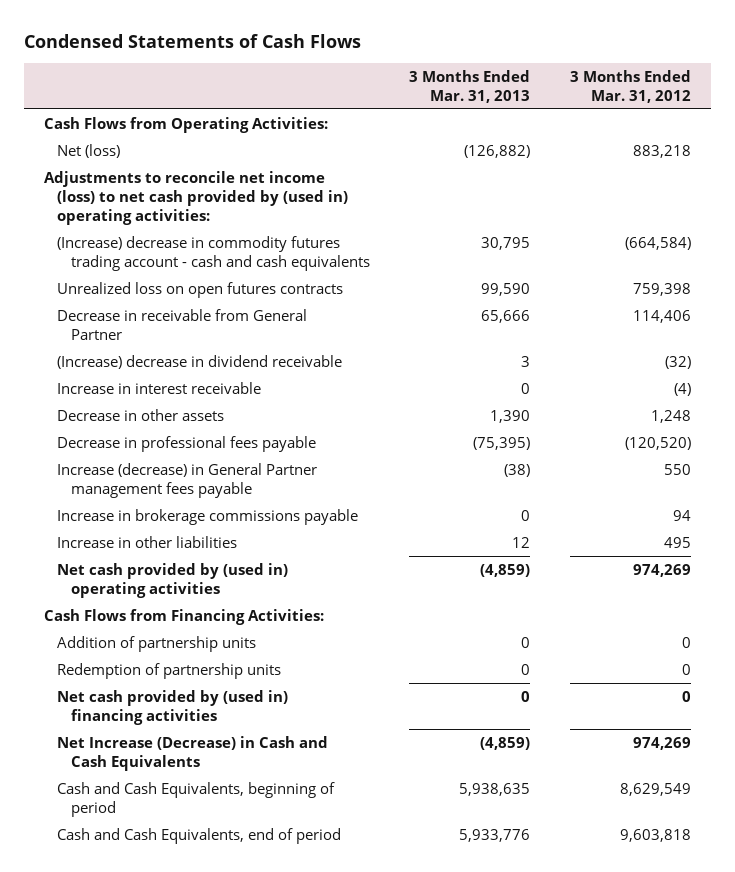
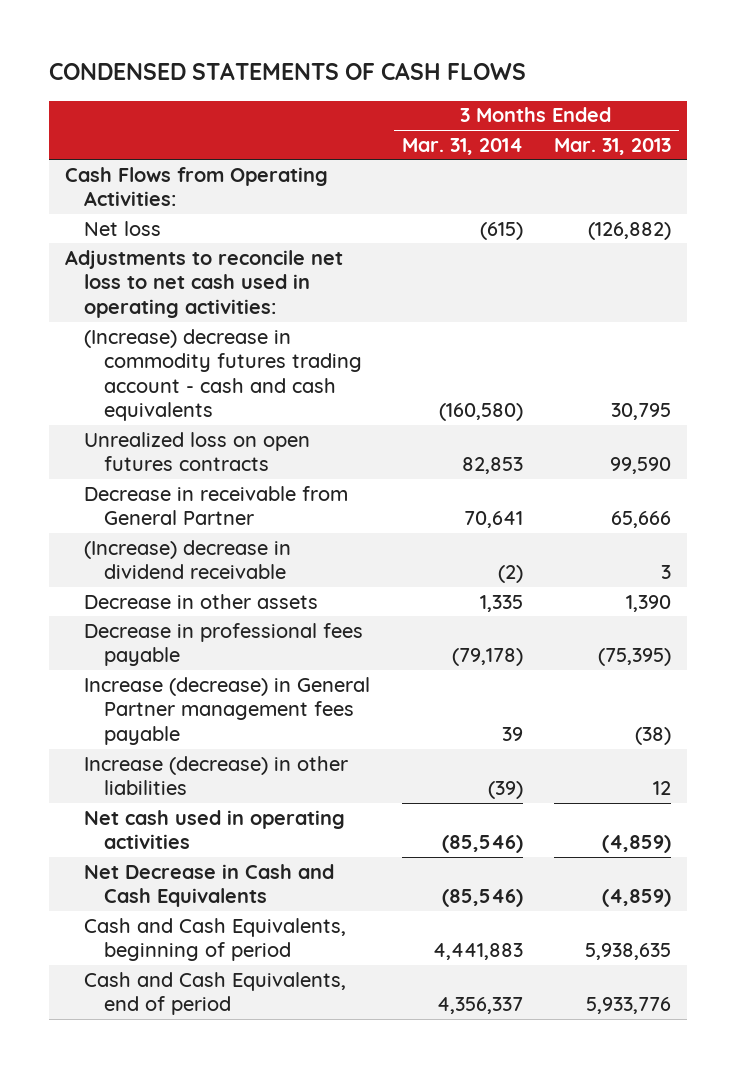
- Condensed Statements of Cash Flows
+ CONDENSED STATEMENTS OF CASH FLOWS
- | 3 Months Ended Mar. 31, 2013 | 3 Months Ended Mar. 31, 2012
+ | 3 Months Ended Mar. 31, 2014 | 3 Months Ended Mar. 31, 2013
- Net (loss) | (126,882) | 883,218
- Adjustments to reconcile net income (loss) to net cash provided by (used in) operating activities:
+ Net loss | (615) | (126,882)
+ Adjustments to reconcile net loss to net cash used in operating activities:
- Increase in interest receivable | 0 | (4)
- Increase in brokerage commissions payable | 0 | 94
- Increase in other liabilities | 12 | 495
- Net cash provided by (used in) operating activities | (4,859) | 974,269
- Cash Flows from Financing Activities:
- Addition of partnership units | 0 | 0
- Redemption of partnership units | 0 | 0
- Net cash provided by (used in) financing activities | 0 | 0
- Net Increase (Decrease) in Cash and Cash Equivalents | (4,859) | 974,269
+ Increase (decrease) in other liabilities | (39) | 12
+ Net cash used in operating activities | (85,546) | (4,859)
+ Net Decrease in Cash and Cash Equivalents | (85,546) | (4,859)

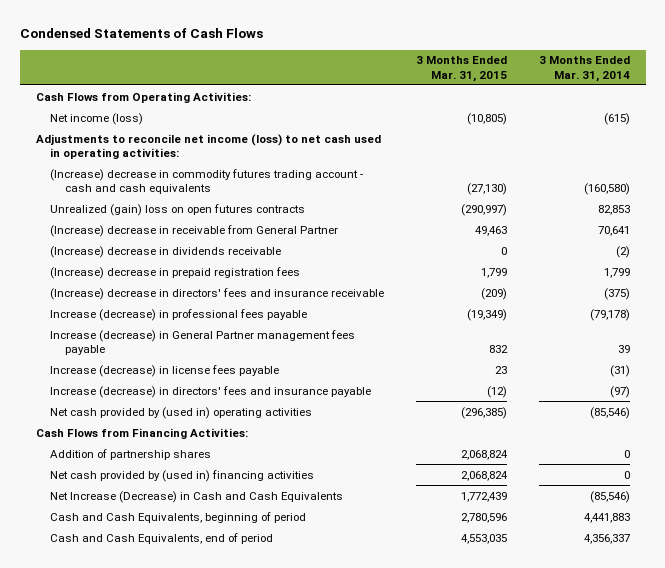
- CONDENSED STATEMENTS OF CASH FLOWS
+ Condensed Statements of Cash Flows
- | 3 Months Ended Mar. 31, 2014 | 3 Months Ended Mar. 31, 2013
+ | 3 Months Ended Mar. 31, 2015 | 3 Months Ended Mar. 31, 2014
- Net loss | (615) | (126,882)
- Adjustments to reconcile net loss to net cash used in operating activities:
+ Net income (loss) | (10,805) | (615)
+ Adjustments to reconcile net income (loss) to net cash used in operating activities:
- Unrealized loss on open futures contracts | 82,853 | 99,590
- Decrease in receivable from General Partner | 70,641 | 65,666
- (Increase) decrease in dividend receivable | (2) | 3
- Decrease in other assets | 1,335 | 1,390
- Decrease in professional fees payable | (79,178) | (75,395)
+ Unrealized (gain) loss on open futures contracts | (290,997) | 82,853
+ (Increase) decrease in receivable from General Partner | 49,463 | 70,641
+ (Increase) decrease in dividends receivable | 0 | (2)
+ (Increase) decrease in prepaid registration fees | 1,799 | 1,799
+ (Increase) decrease in directors' fees and insurance receivable | (209) | (375)
+ Increase (decrease) in professional fees payable | (19,349) | (79,178)
- Increase (decrease) in other liabilities | (39) | 12
- Net cash used in operating activities | (85,546) | (4,859)
- Net Decrease in Cash and Cash Equivalents | (85,546) | (4,859)
+ Increase (decrease) in license fees payable | 23 | (31)
+ Increase (decrease) in directors' fees and insurance payable | (12) | (97)
+ Net cash provided by (used in) operating activities | (296,385) | (85,546)
+ Cash Flows from Financing Activities:
+ Addition of partnership shares | 2,068,824 | 0
+ Net cash provided by (used in) financing activities | 2,068,824 | 0
+ Net Increase (Decrease) in Cash and Cash Equivalents | 1,772,439 | (85,546)

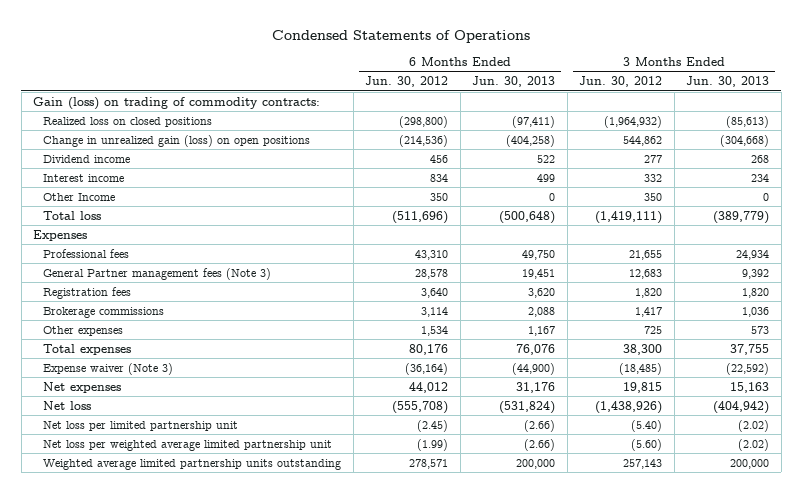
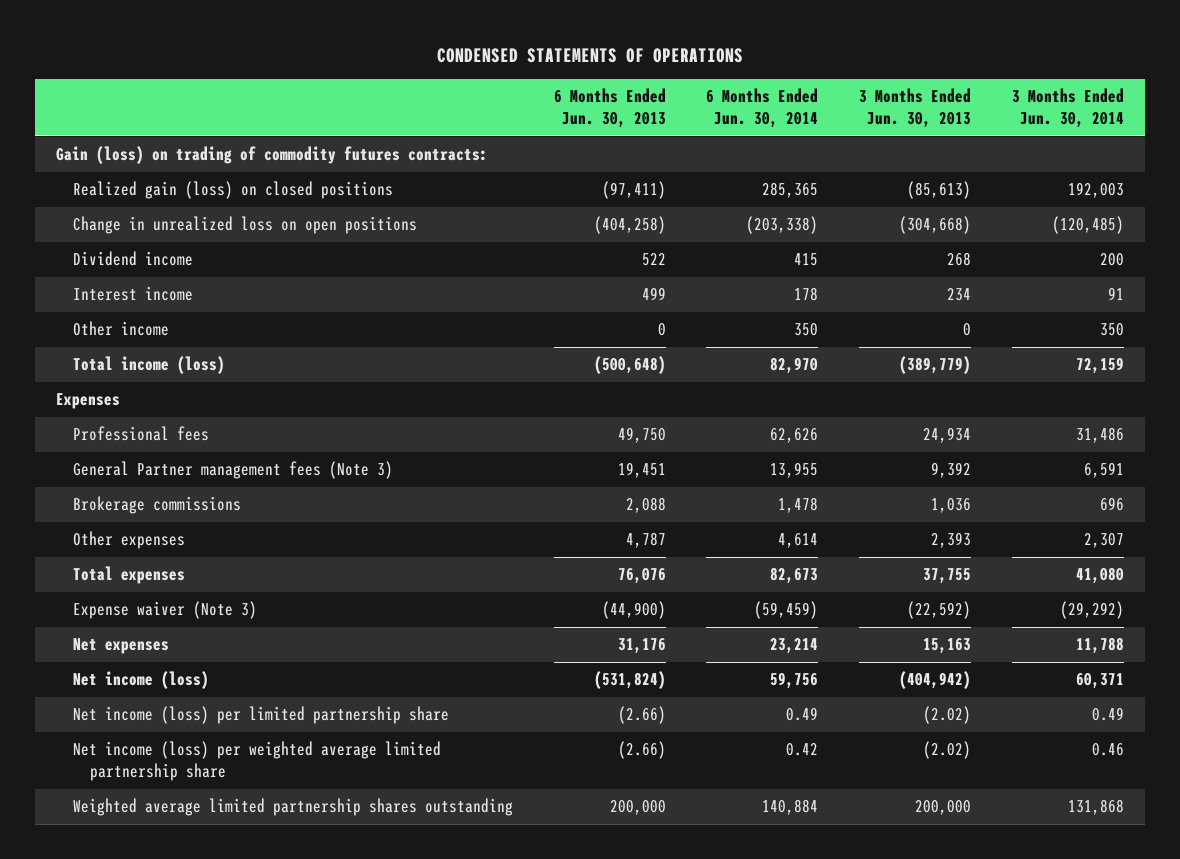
- Condensed Statements of Operations
+ CONDENSED STATEMENTS OF OPERATIONS
- | 6 Months Ended Jun. 30, 2012 | 6 Months Ended Jun. 30, 2013 | 3 Months Ended Jun. 30, 2012 | 3 Months Ended Jun. 30, 2013
+ | 6 Months Ended Jun. 30, 2013 | 6 Months Ended Jun. 30, 2014 | 3 Months Ended Jun. 30, 2013 | 3 Months Ended Jun. 30, 2014
- Gain (loss) on trading of commodity contracts:
- Realized loss on closed positions | (298,800) | (97,411) | (1,964,932) | (85,613)
- Change in unrealized gain (loss) on open positions | (214,536) | (404,258) | 544,862 | (304,668)
+ Gain (loss) on trading of commodity futures contracts:
+ Realized gain (loss) on closed positions | (97,411) | 285,365 | (85,613) | 192,003
+ Change in unrealized loss on open positions | (404,258) | (203,338) | (304,668) | (120,485)
- Other Income | 350 | 0 | 350 | 0
- Total loss | (511,696) | (500,648) | (1,419,111) | (389,779)
+ Other income | 0 | 350 | 0 | 350
+ Total income (loss) | (500,648) | 82,970 | (389,779) | 72,159
- Registration fees | 3,640 | 3,620 | 1,820 | 1,820
- Other expenses | 1,534 | 1,167 | 725 | 573
+ Other expenses | 4,787 | 4,614 | 2,393 | 2,307
- Net loss | (555,708) | (531,824) | (1,438,926) | (404,942)
- Net loss per limited partnership unit | (2.45) | (2.66) | (5.40) | (2.02)
- Net loss per weighted average limited partnership unit | (1.99) | (2.66) | (5.60) | (2.02)
- Weighted average limited partnership units outstanding | 278,571 | 200,000 | 257,143 | 200,000
+ Net income (loss) | (531,824) | 59,756 | (404,942) | 60,371
+ Net income (loss) per limited partnership share | (2.66) | 0.49 | (2.02) | 0.49
+ Net income (loss) per weighted average limited partnership share | (2.66) | 0.42 | (2.02) | 0.46
+ Weighted average limited partnership shares outstanding | 200,000 | 140,884 | 200,000 | 131,868

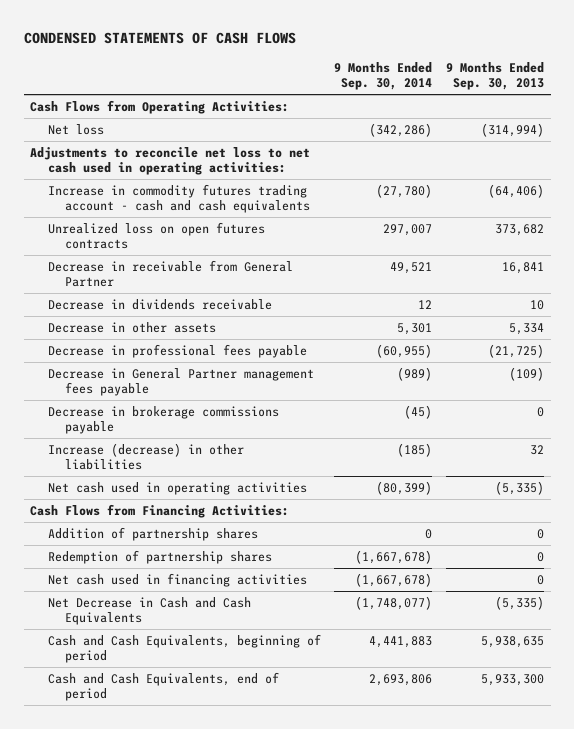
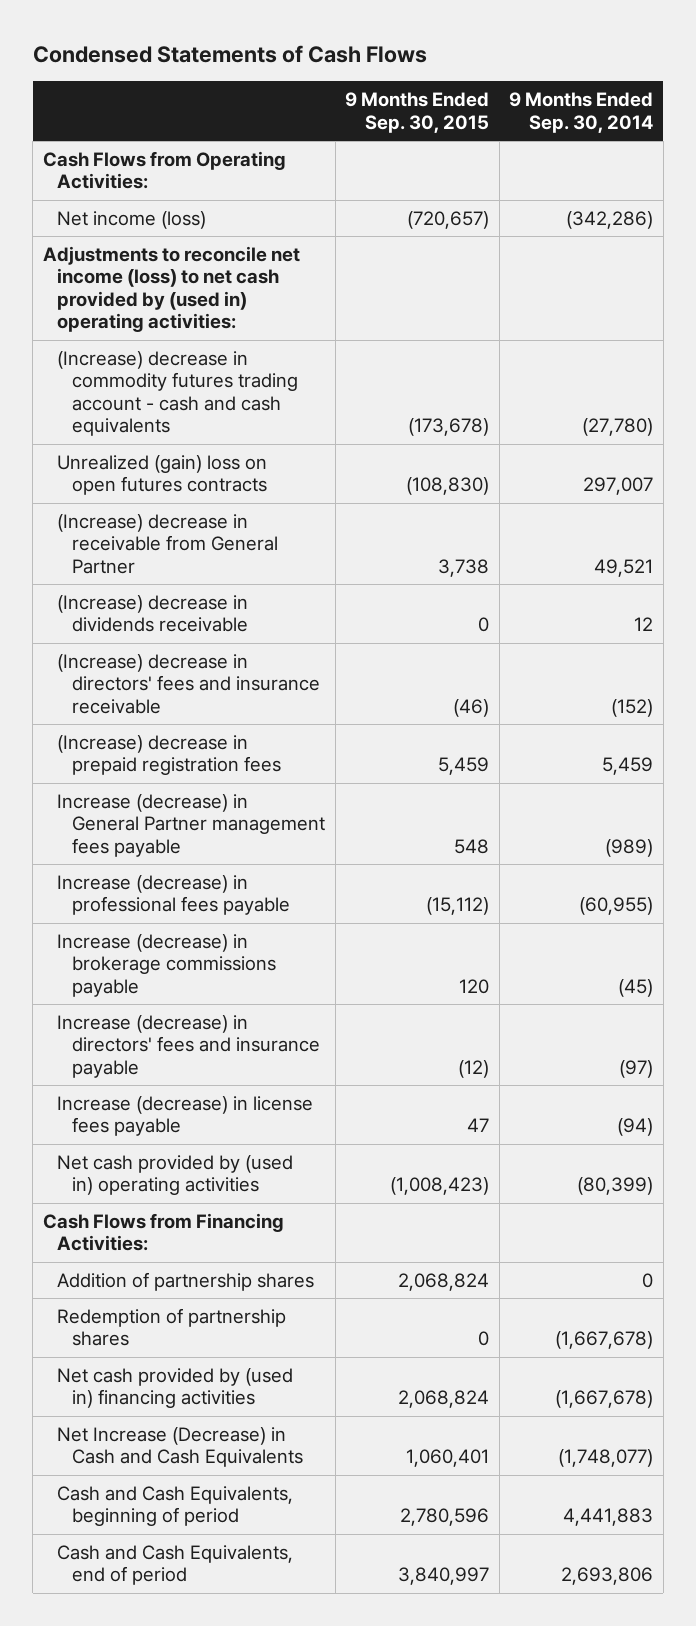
- CONDENSED STATEMENTS OF CASH FLOWS
+ Condensed Statements of Cash Flows
- | 9 Months Ended Sep. 30, 2014 | 9 Months Ended Sep. 30, 2013
+ | 9 Months Ended Sep. 30, 2015 | 9 Months Ended Sep. 30, 2014
- Net loss | (342,286) | (314,994)
- Adjustments to reconcile net loss to net cash used in operating activities:
- Increase in commodity futures trading account - cash and cash equivalents | (27,780) | (64,406)
- Unrealized loss on open futures contracts | 297,007 | 373,682
- Decrease in receivable from General Partner | 49,521 | 16,841
- Decrease in dividends receivable | 12 | 10
- Decrease in other assets | 5,301 | 5,334
- Decrease in professional fees payable | (60,955) | (21,725)
- Decrease in General Partner management fees payable | (989) | (109)
- Decrease in brokerage commissions payable | (45) | 0
- Increase (decrease) in other liabilities | (185) | 32
- Net cash used in operating activities | (80,399) | (5,335)
+ Net income (loss) | (720,657) | (342,286)
+ Adjustments to reconcile net income (loss) to net cash provided by (used in) operating activities:
+ (Increase) decrease in commodity futures trading account - cash and cash equivalents | (173,678) | (27,780)
+ Unrealized (gain) loss on open futures contracts | (108,830) | 297,007
+ (Increase) decrease in receivable from General Partner | 3,738 | 49,521
+ (Increase) decrease in dividends receivable | 0 | 12
+ (Increase) decrease in directors' fees and insurance receivable | (46) | (152)
+ (Increase) decrease in prepaid registration fees | 5,459 | 5,459
+ Increase (decrease) in General Partner management fees payable | 548 | (989)
+ Increase (decrease) in professional fees payable | (15,112) | (60,955)
+ Increase (decrease) in brokerage commissions payable | 120 | (45)
+ Increase (decrease) in directors' fees and insurance payable | (12) | (97)
+ Increase (decrease) in license fees payable | 47 | (94)
+ Net cash provided by (used in) operating activities | (1,008,423) | (80,399)
- Net cash used in financing activities | (1,667,678) | 0
- Net Decrease in Cash and Cash Equivalents | (1,748,077) | (5,335)
+ Net cash provided by (used in) financing activities | 2,068,824 | (1,667,678)
+ Net Increase (Decrease) in Cash and Cash Equivalents | 1,060,401 | (1,748,077)

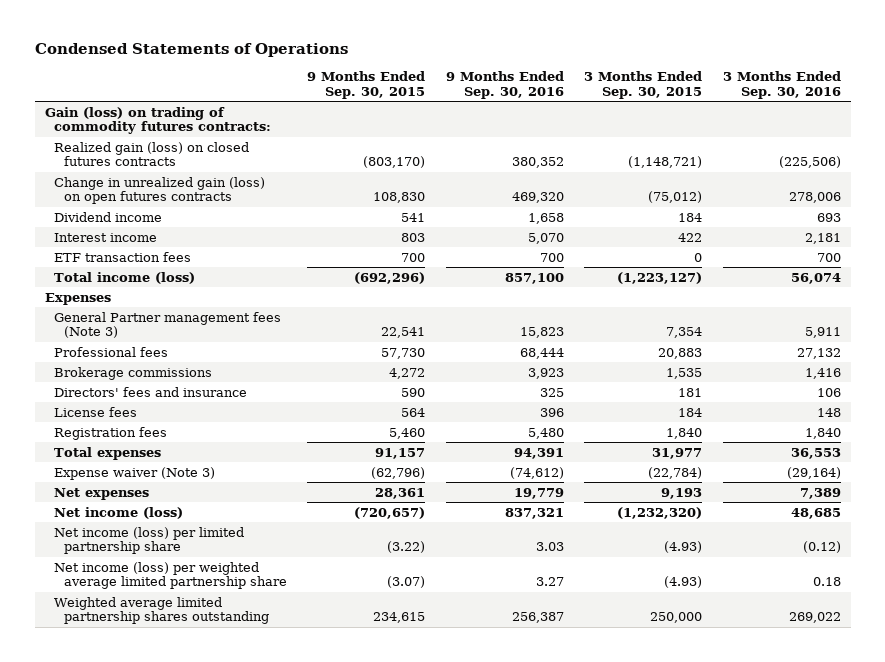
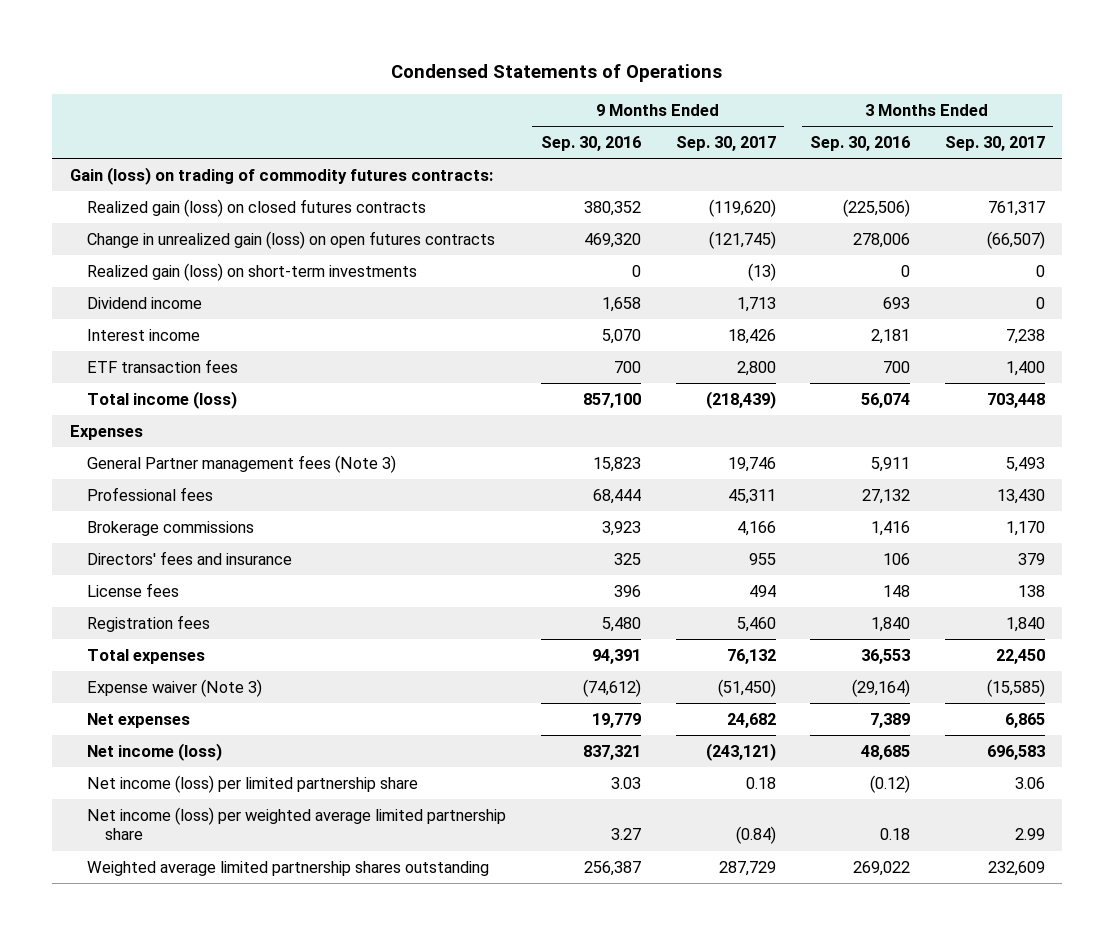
- | 9 Months Ended Sep. 30, 2015 | 9 Months Ended Sep. 30, 2016 | 3 Months Ended Sep. 30, 2015 | 3 Months Ended Sep. 30, 2016
+ | 9 Months Ended Sep. 30, 2016 | 9 Months Ended Sep. 30, 2017 | 3 Months Ended Sep. 30, 2016 | 3 Months Ended Sep. 30, 2017
+ Realized gain (loss) on short-term investments | 0 | (13) | 0 | 0

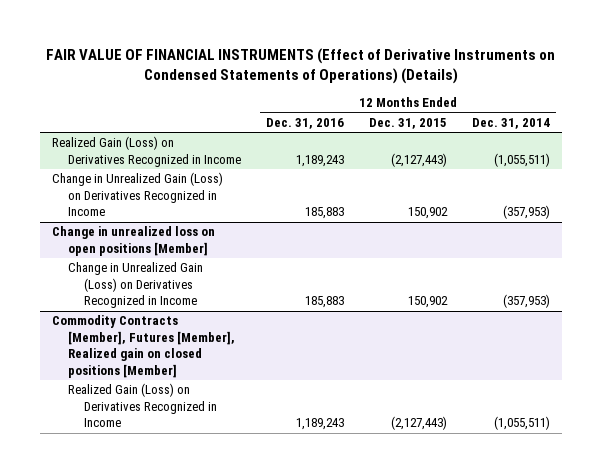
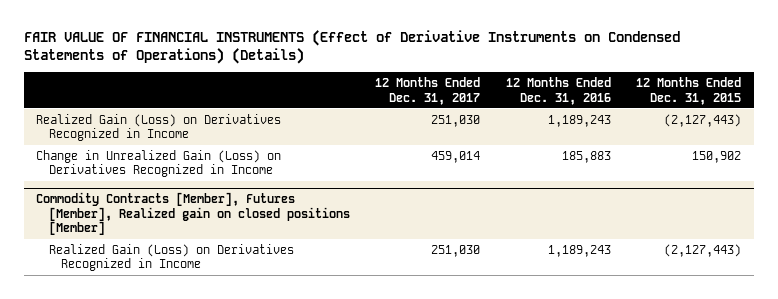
- | 12 Months Ended Dec. 31, 2016 | 12 Months Ended Dec. 31, 2015 | 12 Months Ended Dec. 31, 2014
+ | 12 Months Ended Dec. 31, 2017 | 12 Months Ended Dec. 31, 2016 | 12 Months Ended Dec. 31, 2015
- Change in unrealized loss on open positions [Member]
- Change in Unrealized Gain (Loss) on Derivatives Recognized in Income | 185,883 | 150,902 | (357,953)

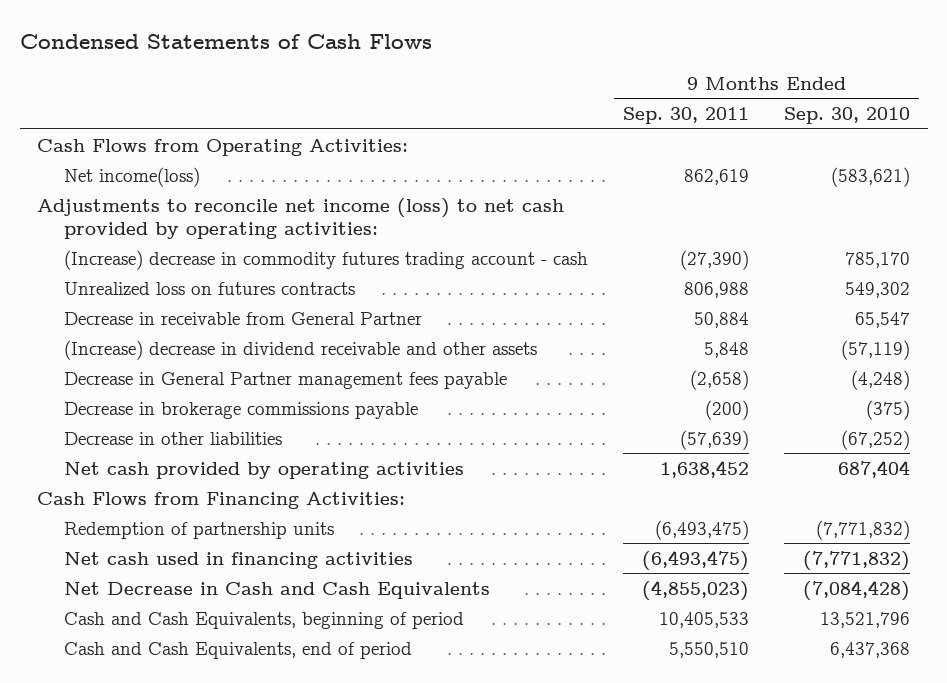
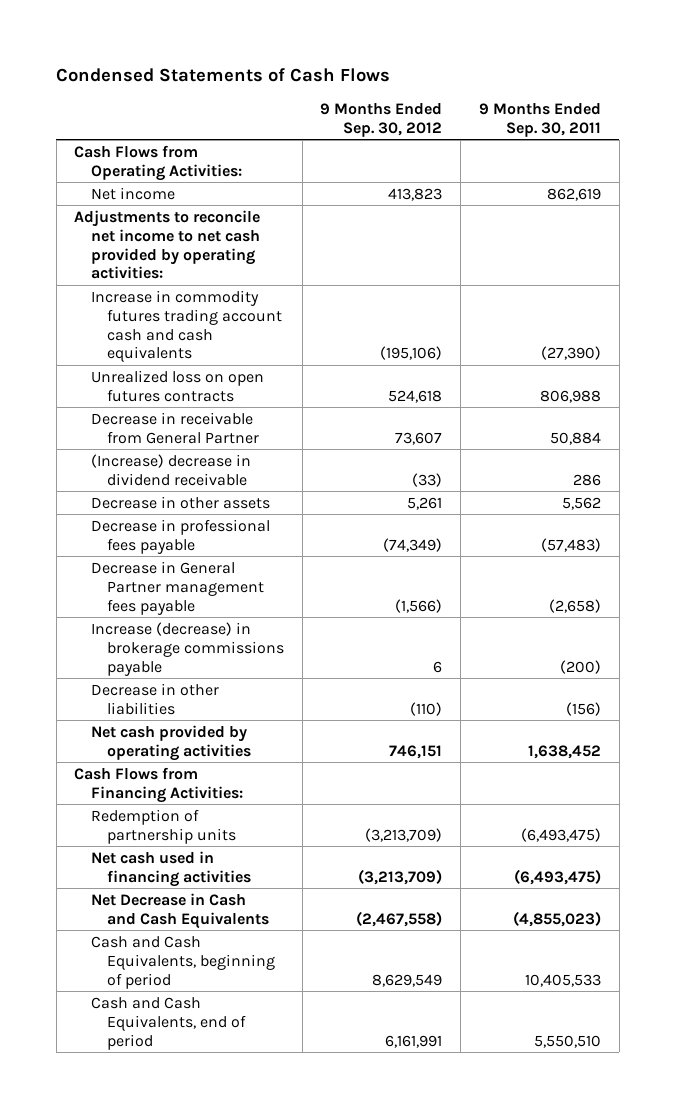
- | 9 Months Ended Sep. 30, 2011 | 9 Months Ended Sep. 30, 2010
+ | 9 Months Ended Sep. 30, 2012 | 9 Months Ended Sep. 30, 2011
- Net income(loss) | 862,619 | (583,621)
- Adjustments to reconcile net income (loss) to net cash provided by operating activities:
- (Increase) decrease in commodity futures trading account - cash | (27,390) | 785,170
- Unrealized loss on futures contracts | 806,988 | 549,302
+ Net income | 413,823 | 862,619
+ Adjustments to reconcile net income to net cash provided by operating activities:
+ Increase in commodity futures trading account cash and cash equivalents | (195,106) | (27,390)
+ Unrealized loss on open futures contracts | 524,618 | 806,988
- (Increase) decrease in dividend receivable and other assets | 5,848 | (57,119)
+ (Increase) decrease in dividend receivable | (33) | 286
+ Decrease in other assets | 5,261 | 5,562
+ Decrease in professional fees payable | (74,349) | (57,483)
- Decrease in brokerage commissions payable | (200) | (375)
- Decrease in other liabilities | (57,639) | (67,252)
+ Increase (decrease) in brokerage commissions payable | 6 | (200)
+ Decrease in other liabilities | (110) | (156)

